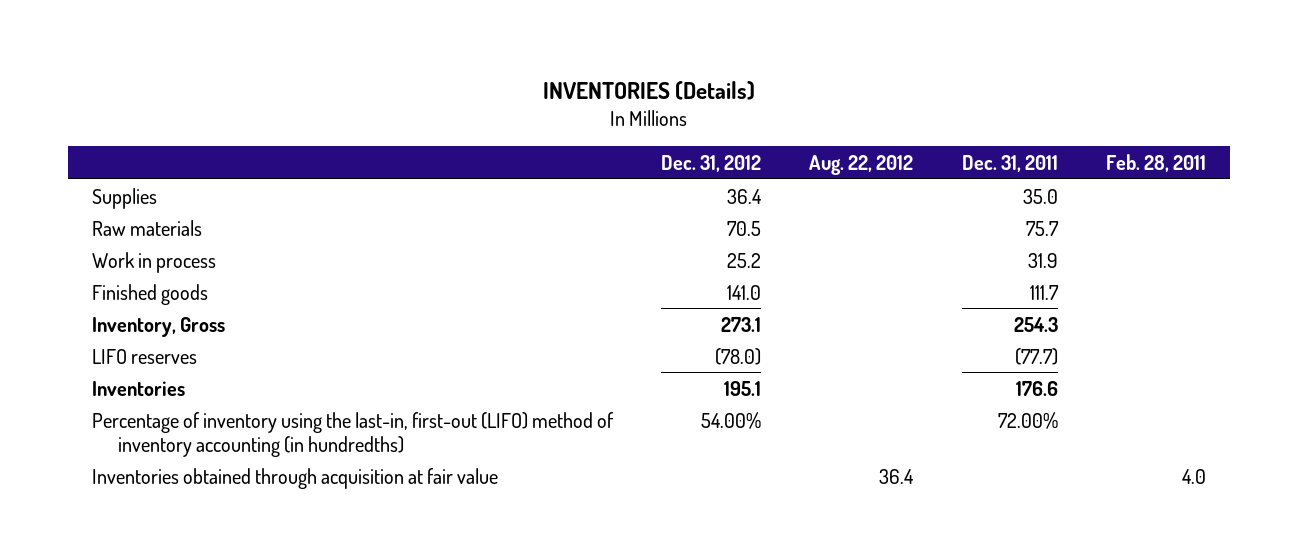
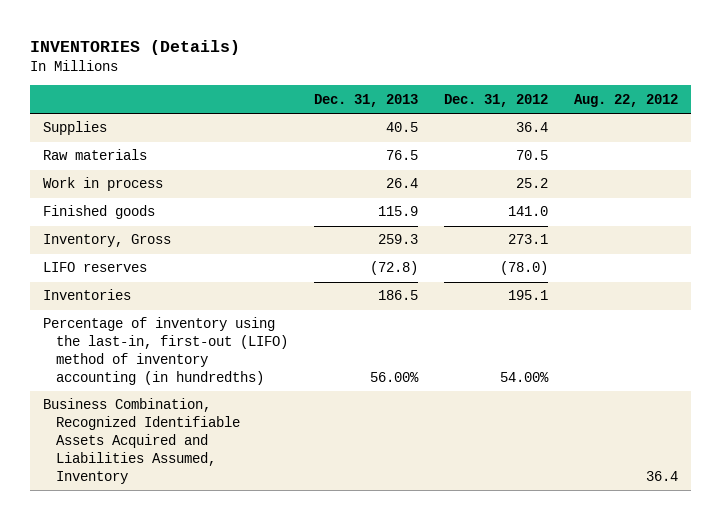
- | Dec. 31, 2012 | Aug. 22, 2012 | Dec. 31, 2011 | Feb. 28, 2011
+ | Dec. 31, 2013 | Dec. 31, 2012 | Aug. 22, 2012
- Inventories obtained through acquisition at fair value | | 36.4 | | 4.0
+ Business Combination, Recognized Identifiable Assets Acquired and Liabilities Assumed, Inventory | | | 36.4

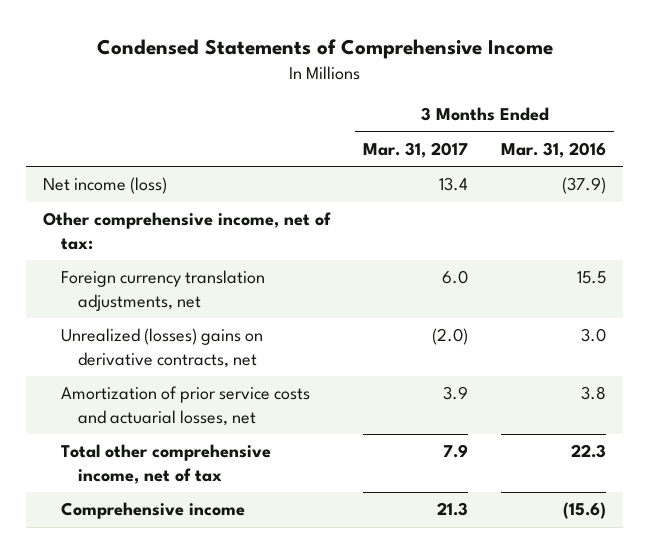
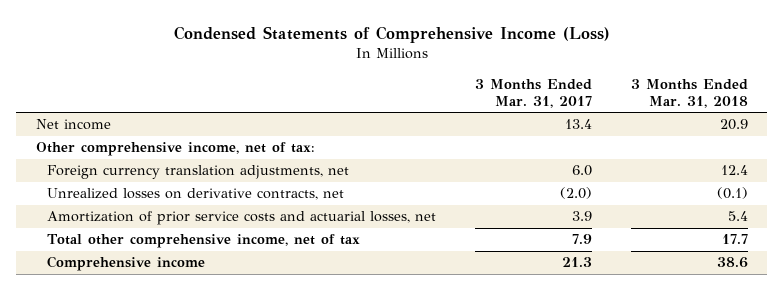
- Condensed Statements of Comprehensive Income
+ Condensed Statements of Comprehensive Income (Loss)
- | 3 Months Ended Mar. 31, 2017 | 3 Months Ended Mar. 31, 2016
+ | 3 Months Ended Mar. 31, 2017 | 3 Months Ended Mar. 31, 2018
- Net income (loss) | 13.4 | (37.9)
+ Net income | 13.4 | 20.9
- Unrealized (losses) gains on derivative contracts, net | (2.0) | 3.0
+ Unrealized losses on derivative contracts, net | (2.0) | (0.1)

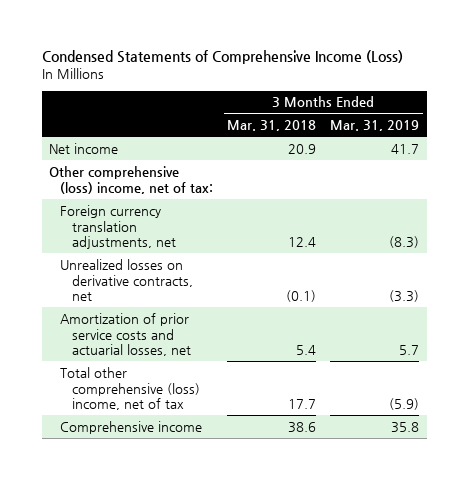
- | 3 Months Ended Mar. 31, 2017 | 3 Months Ended Mar. 31, 2018
+ | 3 Months Ended Mar. 31, 2018 | 3 Months Ended Mar. 31, 2019
- Other comprehensive income, net of tax:
+ Other comprehensive (loss) income, net of tax:
- Total other comprehensive income, net of tax | 7.9 | 17.7
+ Total other comprehensive (loss) income, net of tax | 17.7 | (5.9)

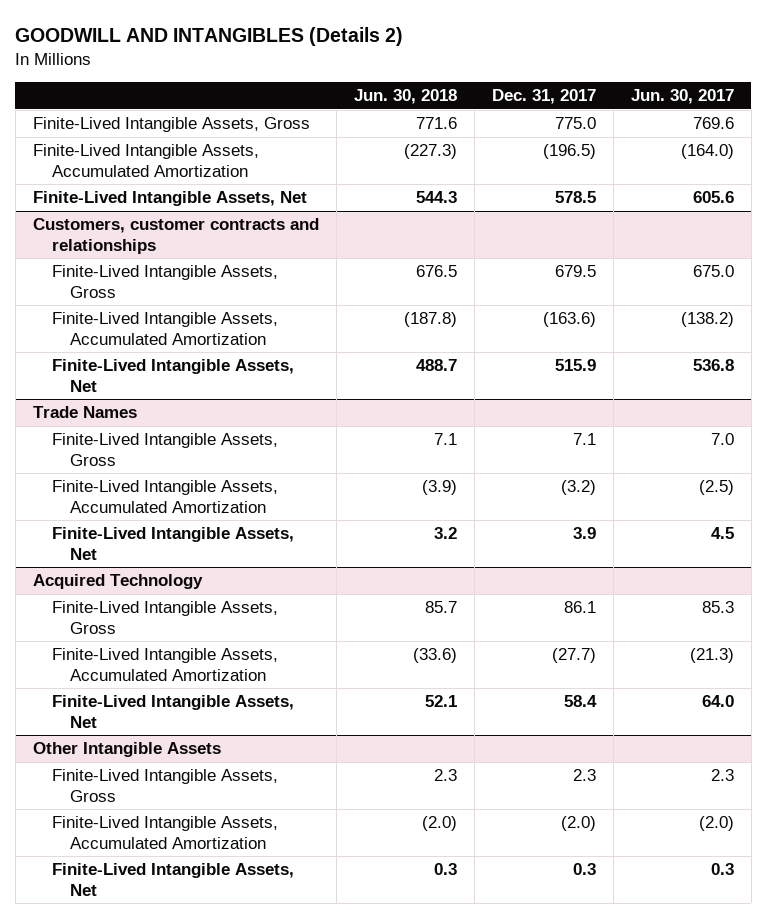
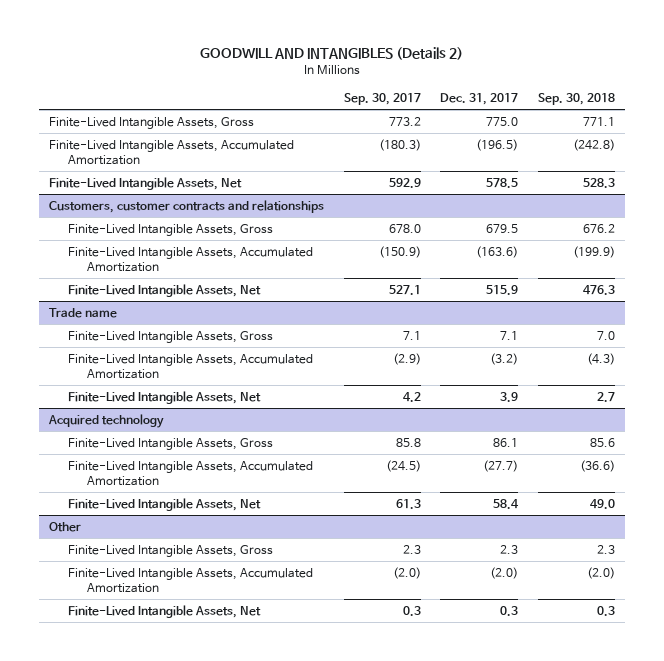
- | Jun. 30, 2018 | Dec. 31, 2017 | Jun. 30, 2017
+ | Sep. 30, 2017 | Dec. 31, 2017 | Sep. 30, 2018
- Trade Names
+ Trade name
- Acquired Technology
+ Acquired technology
- Other Intangible Assets
+ Other

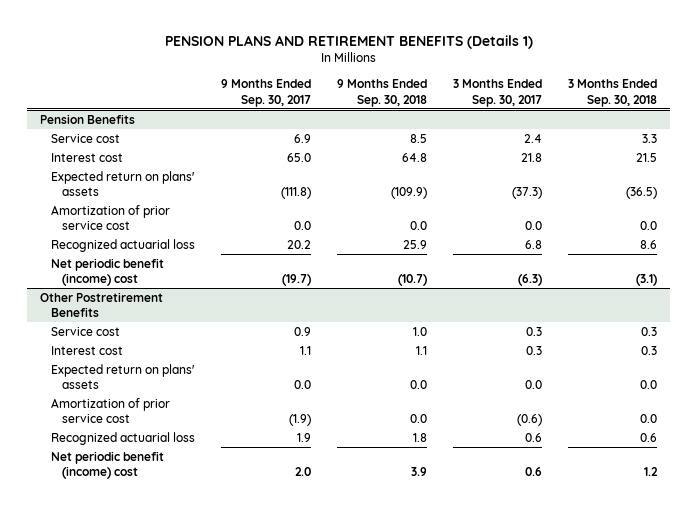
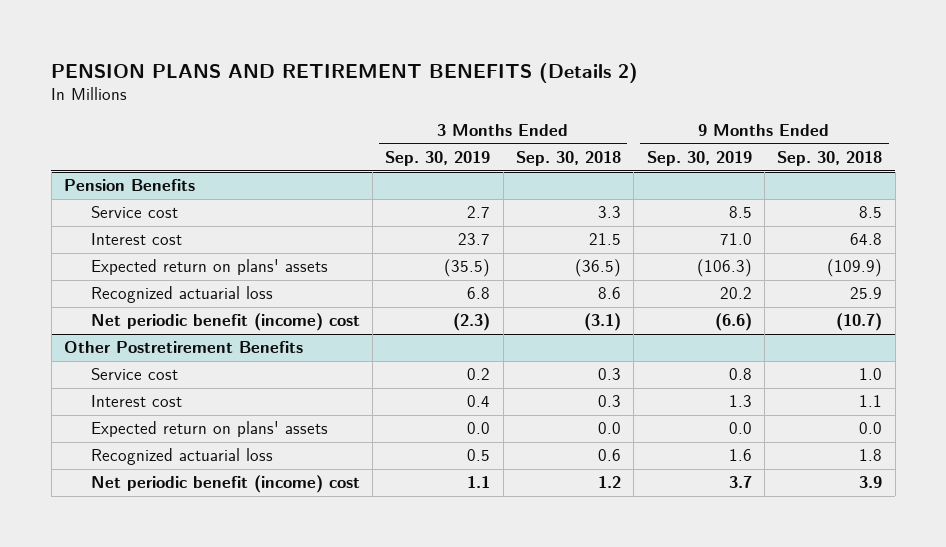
- PENSION PLANS AND RETIREMENT BENEFITS (Details 1)
+ PENSION PLANS AND RETIREMENT BENEFITS (Details 2)
- | 9 Months Ended Sep. 30, 2017 | 9 Months Ended Sep. 30, 2018 | 3 Months Ended Sep. 30, 2017 | 3 Months Ended Sep. 30, 2018
+ | 3 Months Ended Sep. 30, 2019 | 3 Months Ended Sep. 30, 2018 | 9 Months Ended Sep. 30, 2019 | 9 Months Ended Sep. 30, 2018
@ Pension Benefits
- Amortization of prior service cost | 0.0 | 0.0 | 0.0 | 0.0
@ Other Postretirement Benefits
- Amortization of prior service cost | (1.9) | 0.0 | (0.6) | 0.0

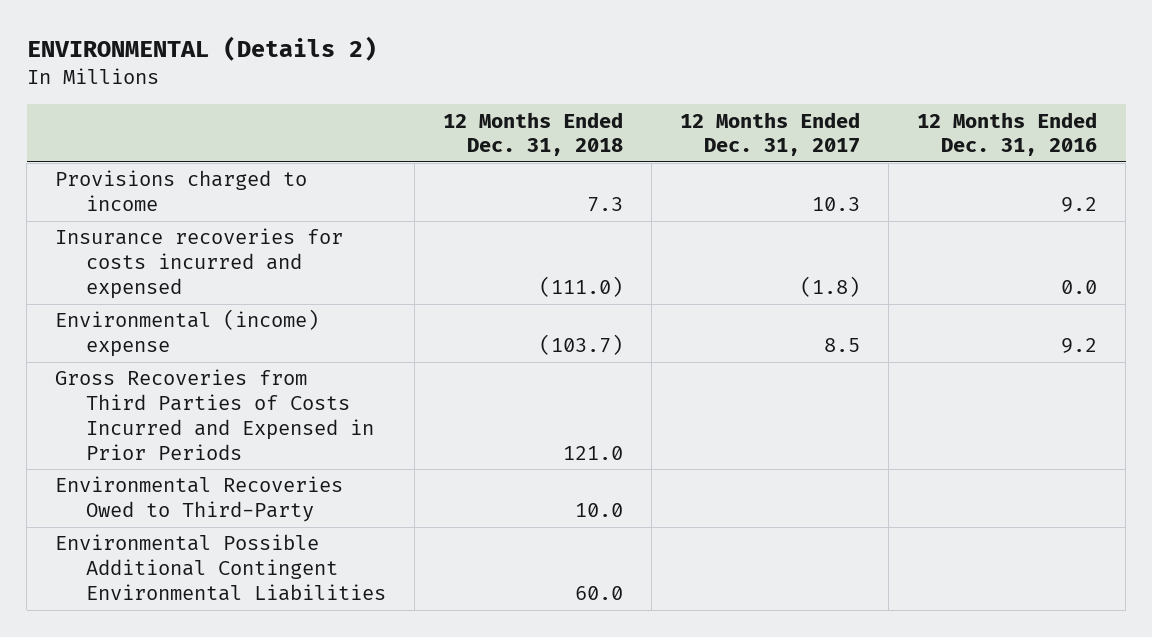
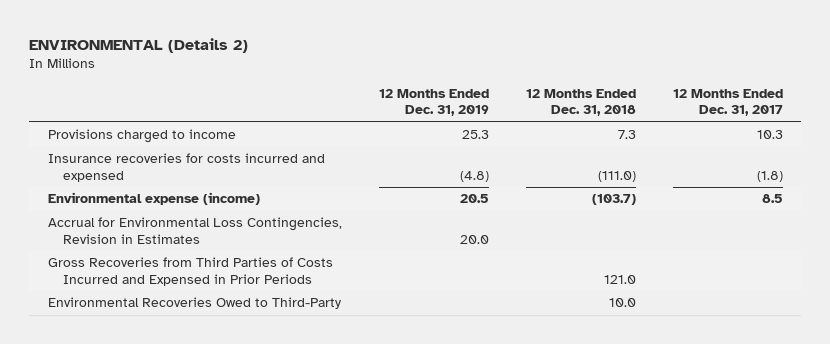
- | 12 Months Ended Dec. 31, 2018 | 12 Months Ended Dec. 31, 2017 | 12 Months Ended Dec. 31, 2016
+ | 12 Months Ended Dec. 31, 2019 | 12 Months Ended Dec. 31, 2018 | 12 Months Ended Dec. 31, 2017
- Environmental (income) expense | (103.7) | 8.5 | 9.2
+ Environmental expense (income) | 20.5 | (103.7) | 8.5
+ Accrual for Environmental Loss Contingencies, Revision in Estimates | 20.0 | |
- Environmental Possible Additional Contingent Environmental Liabilities | 60.0 | |

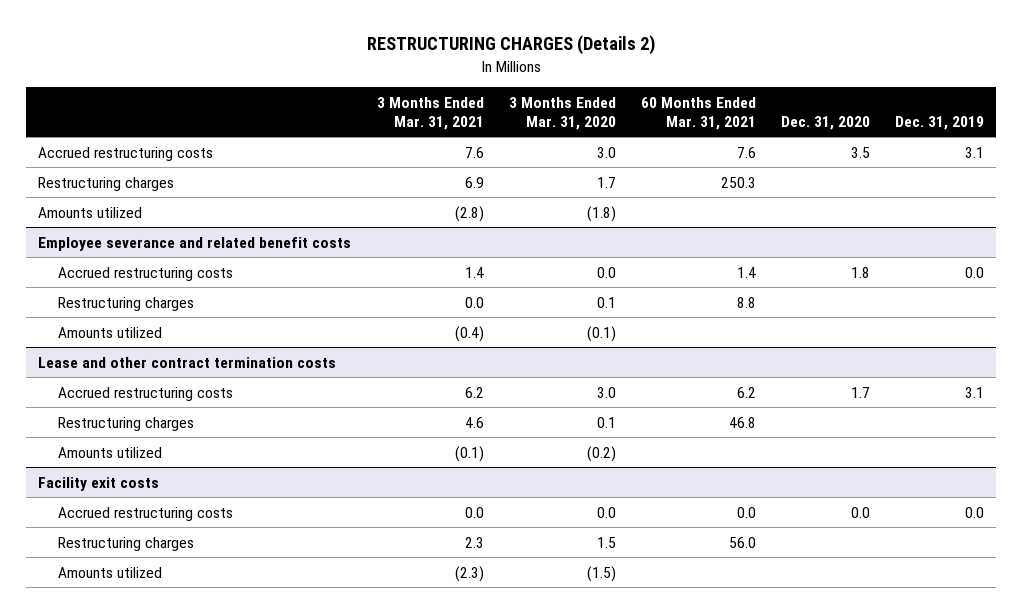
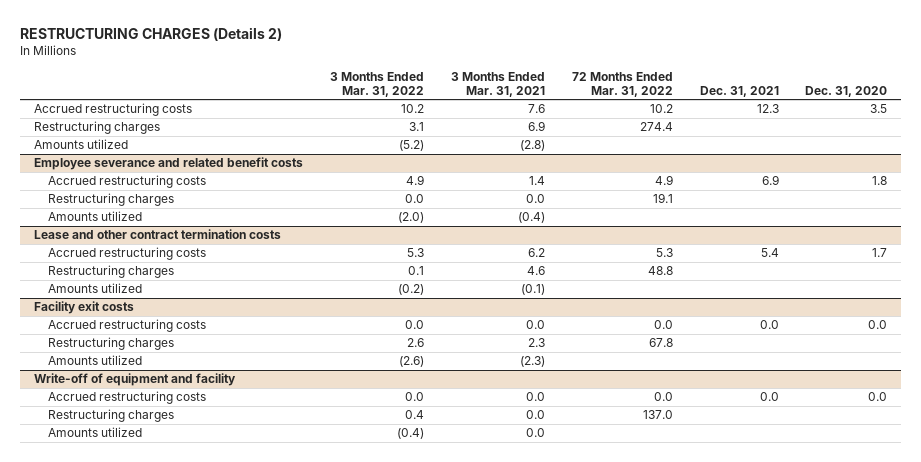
- | 3 Months Ended Mar. 31, 2021 | 3 Months Ended Mar. 31, 2020 | 60 Months Ended Mar. 31, 2021 | Dec. 31, 2020 | Dec. 31, 2019
+ | 3 Months Ended Mar. 31, 2022 | 3 Months Ended Mar. 31, 2021 | 72 Months Ended Mar. 31, 2022 | Dec. 31, 2021 | Dec. 31, 2020
+ Write-off of equipment and facility
+ Accrued restructuring costs | 0.0 | 0.0 | 0.0 | 0.0 | 0.0
+ Restructuring charges | 0.4 | 0.0 | 137.0 | |
+ Amounts utilized | (0.4) | 0.0 | | |

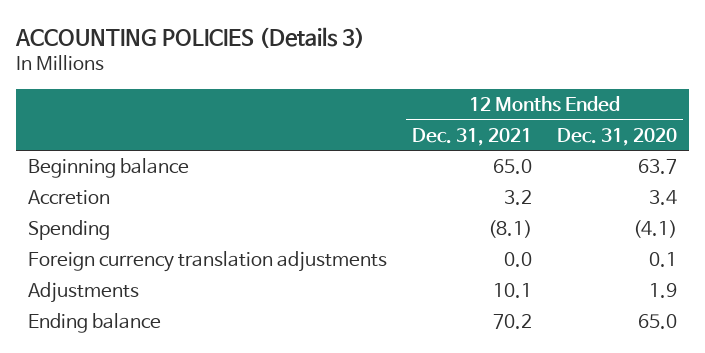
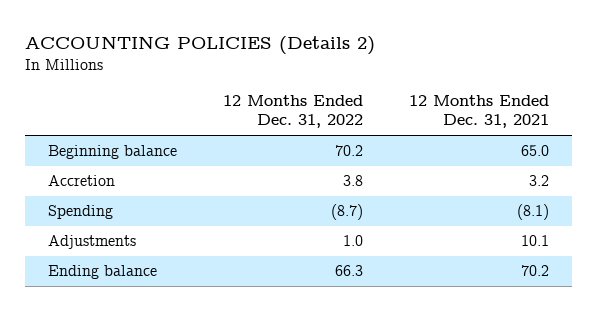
- ACCOUNTING POLICIES (Details 3)
+ ACCOUNTING POLICIES (Details 2)
- | 12 Months Ended Dec. 31, 2021 | 12 Months Ended Dec. 31, 2020
+ | 12 Months Ended Dec. 31, 2022 | 12 Months Ended Dec. 31, 2021
- Foreign currency translation adjustments | 0.0 | 0.1

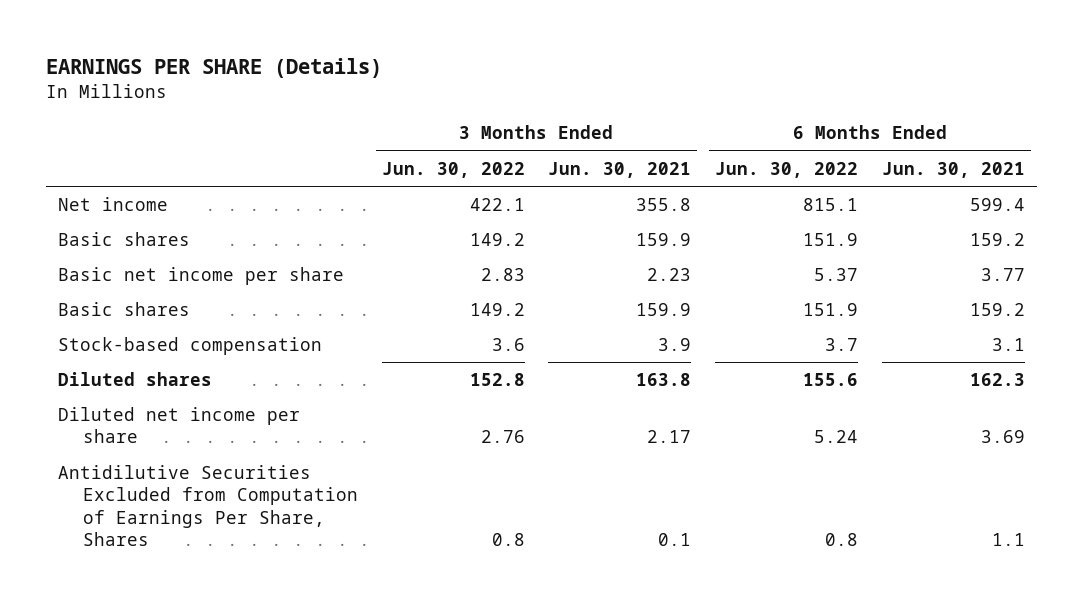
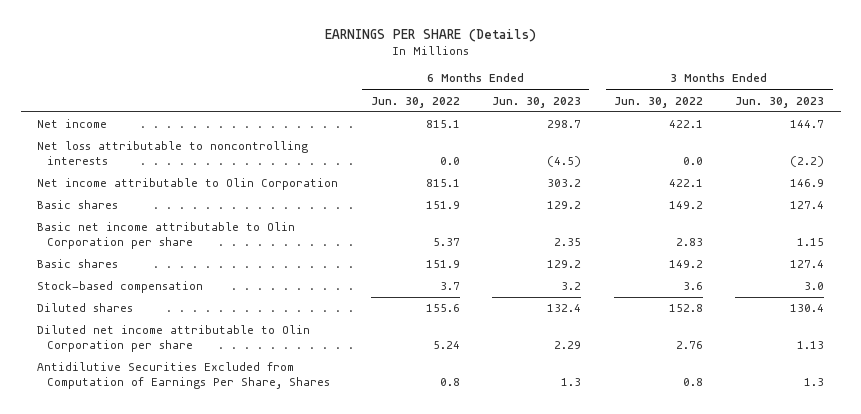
- | 3 Months Ended Jun. 30, 2022 | 3 Months Ended Jun. 30, 2021 | 6 Months Ended Jun. 30, 2022 | 6 Months Ended Jun. 30, 2021
+ | 6 Months Ended Jun. 30, 2022 | 6 Months Ended Jun. 30, 2023 | 3 Months Ended Jun. 30, 2022 | 3 Months Ended Jun. 30, 2023
+ Net loss attributable to noncontrolling interests | 0.0 | (4.5) | 0.0 | (2.2)
+ Net income attributable to Olin Corporation | 815.1 | 303.2 | 422.1 | 146.9
- Basic net income per share | 2.83 | 2.23 | 5.37 | 3.77
+ Basic net income attributable to Olin Corporation per share | 5.37 | 2.35 | 2.83 | 1.15
- Diluted net income per share | 2.76 | 2.17 | 5.24 | 3.69
+ Diluted net income attributable to Olin Corporation per share | 5.24 | 2.29 | 2.76 | 1.13

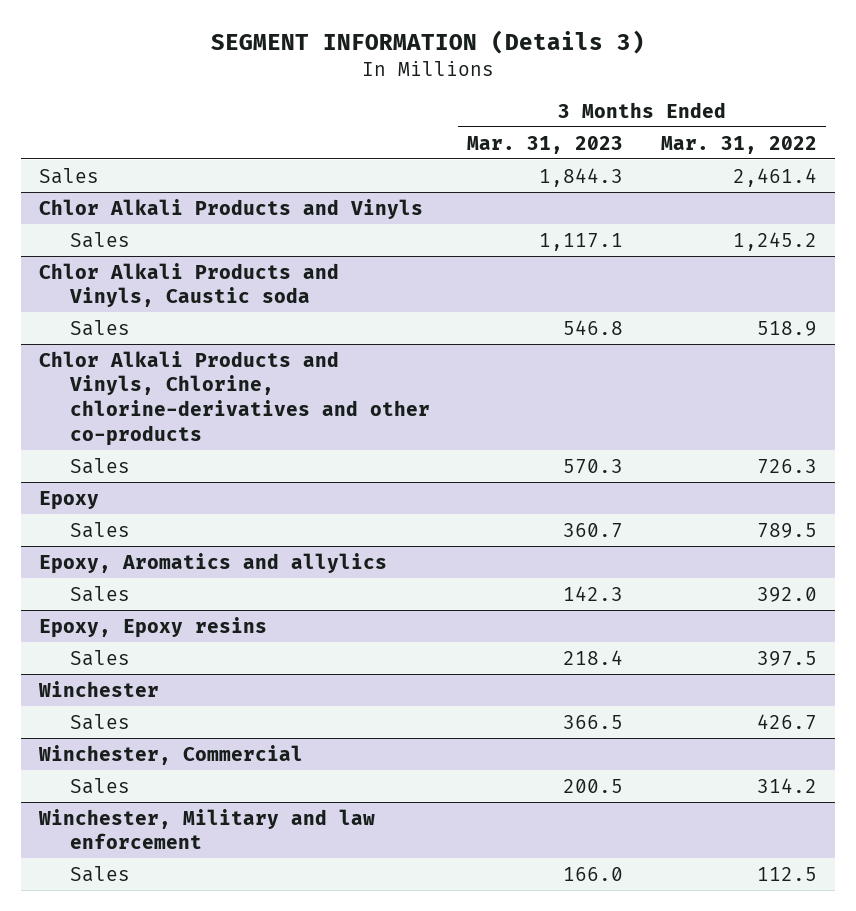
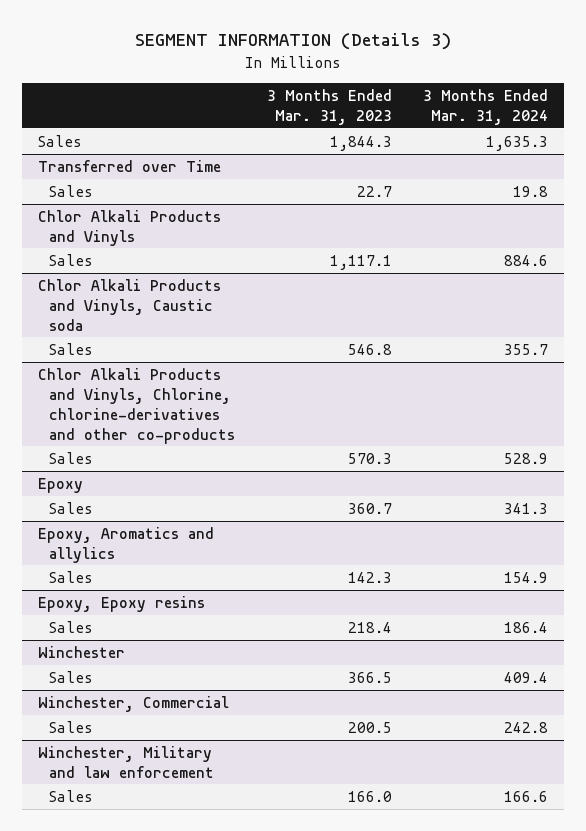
- | 3 Months Ended Mar. 31, 2023 | 3 Months Ended Mar. 31, 2022
+ | 3 Months Ended Mar. 31, 2023 | 3 Months Ended Mar. 31, 2024
+ Transferred over Time
+ Sales | 22.7 | 19.8

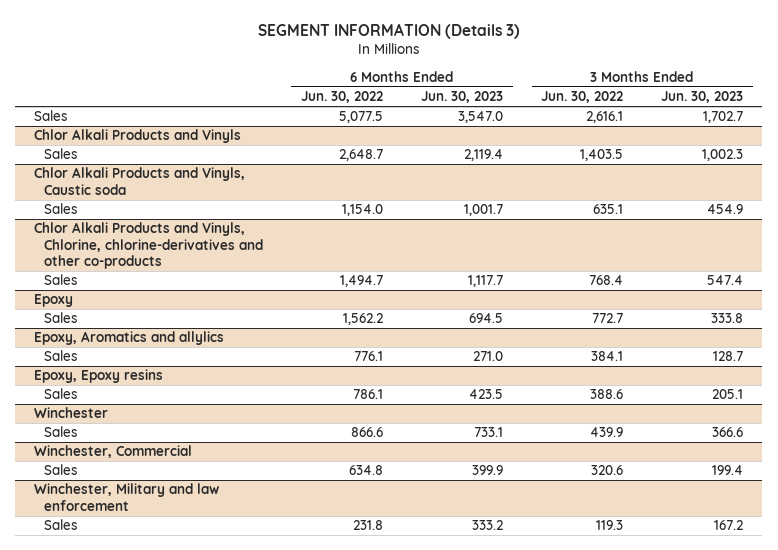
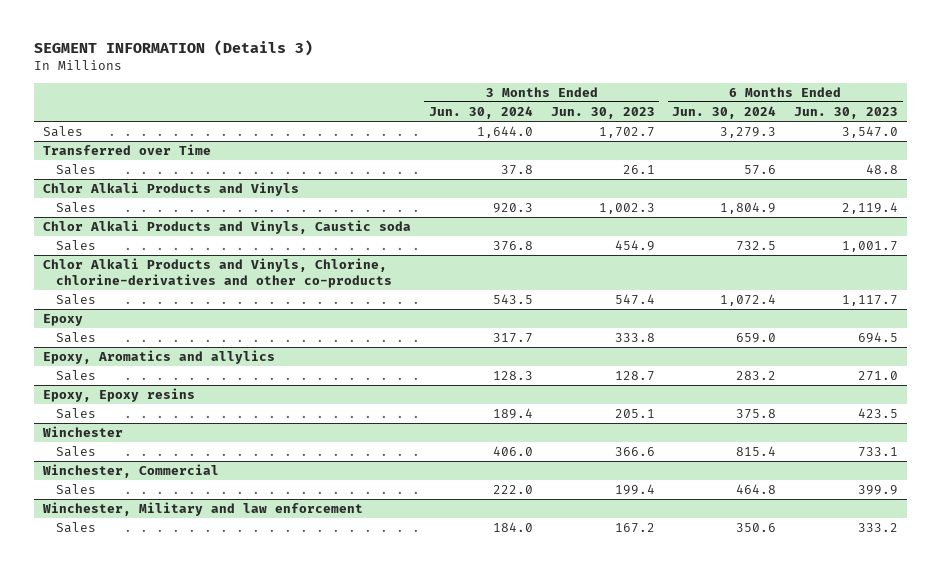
- | 6 Months Ended Jun. 30, 2022 | 6 Months Ended Jun. 30, 2023 | 3 Months Ended Jun. 30, 2022 | 3 Months Ended Jun. 30, 2023
+ | 3 Months Ended Jun. 30, 2024 | 3 Months Ended Jun. 30, 2023 | 6 Months Ended Jun. 30, 2024 | 6 Months Ended Jun. 30, 2023
+ Transferred over Time
+ Sales | 37.8 | 26.1 | 57.6 | 48.8

